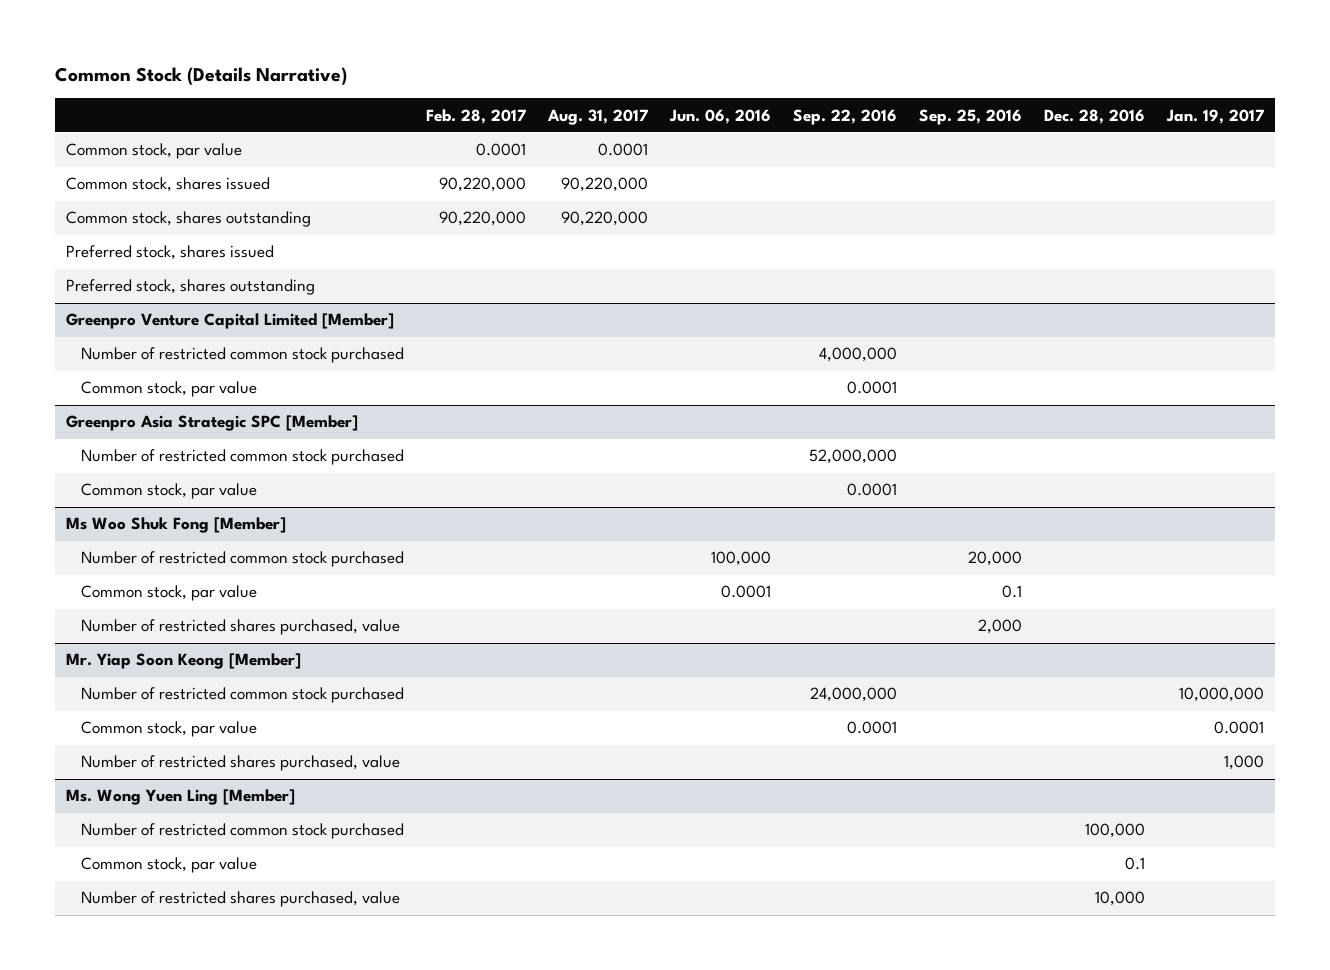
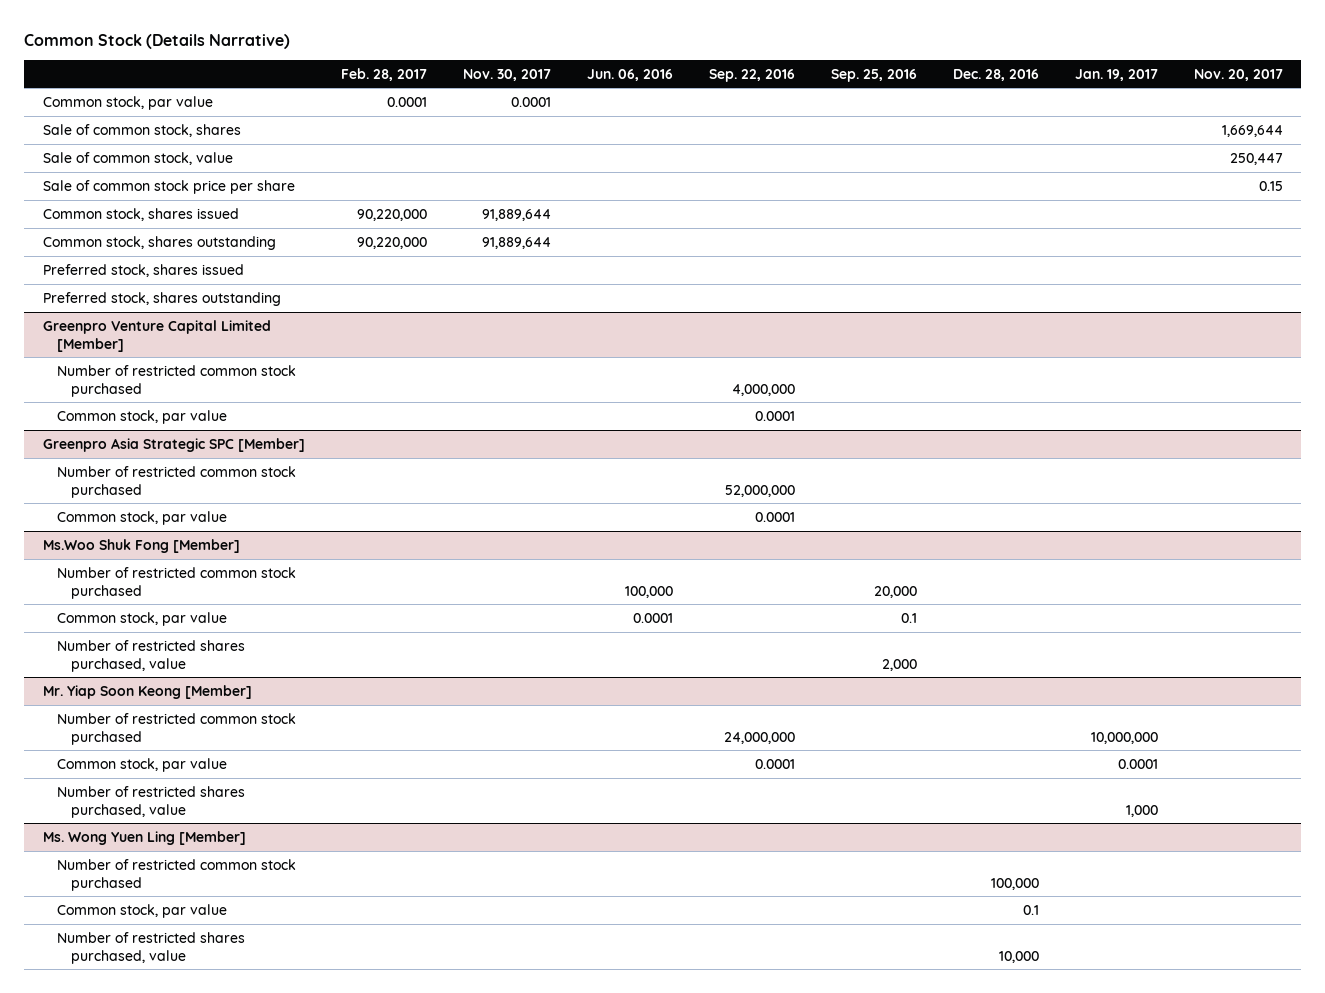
- | Feb. 28, 2017 | Aug. 31, 2017 | Jun. 06, 2016 | Sep. 22, 2016 | Sep. 25, 2016 | Dec. 28, 2016 | Jan. 19, 2017
+ | Feb. 28, 2017 | Nov. 30, 2017 | Jun. 06, 2016 | Sep. 22, 2016 | Sep. 25, 2016 | Dec. 28, 2016 | Jan. 19, 2017 | Nov. 20, 2017
+ Sale of common stock, shares | | | | | | | | 1,669,644
+ Sale of common stock, value | | | | | | | | 250,447
+ Sale of common stock price per share | | | | | | | | 0.15
- Ms Woo Shuk Fong [Member]
+ Ms.Woo Shuk Fong [Member]

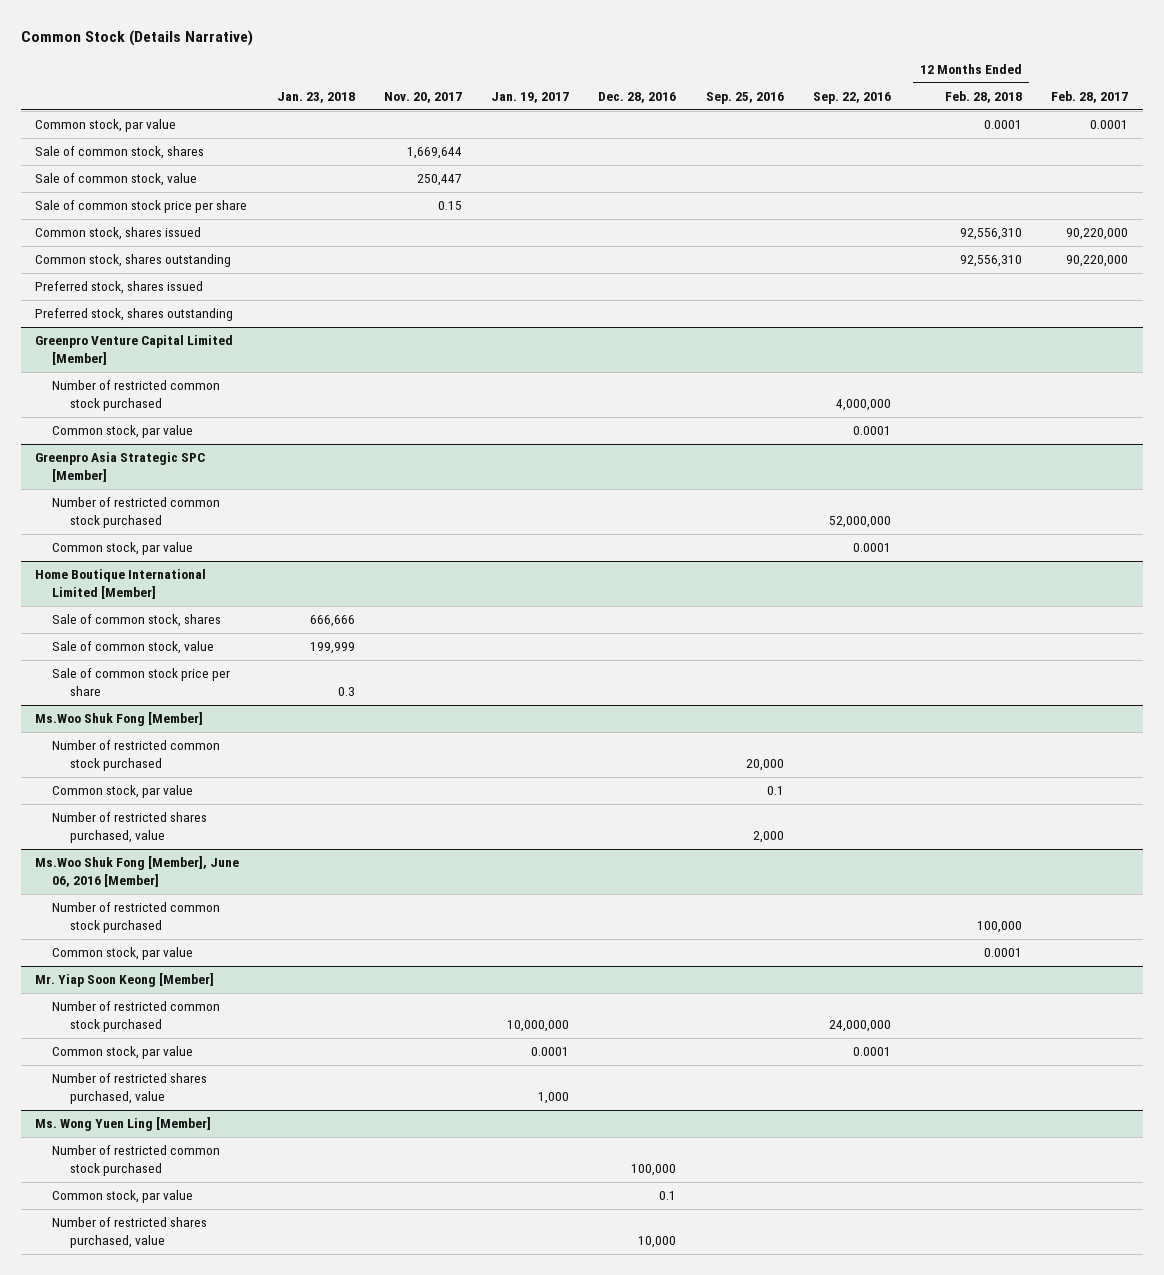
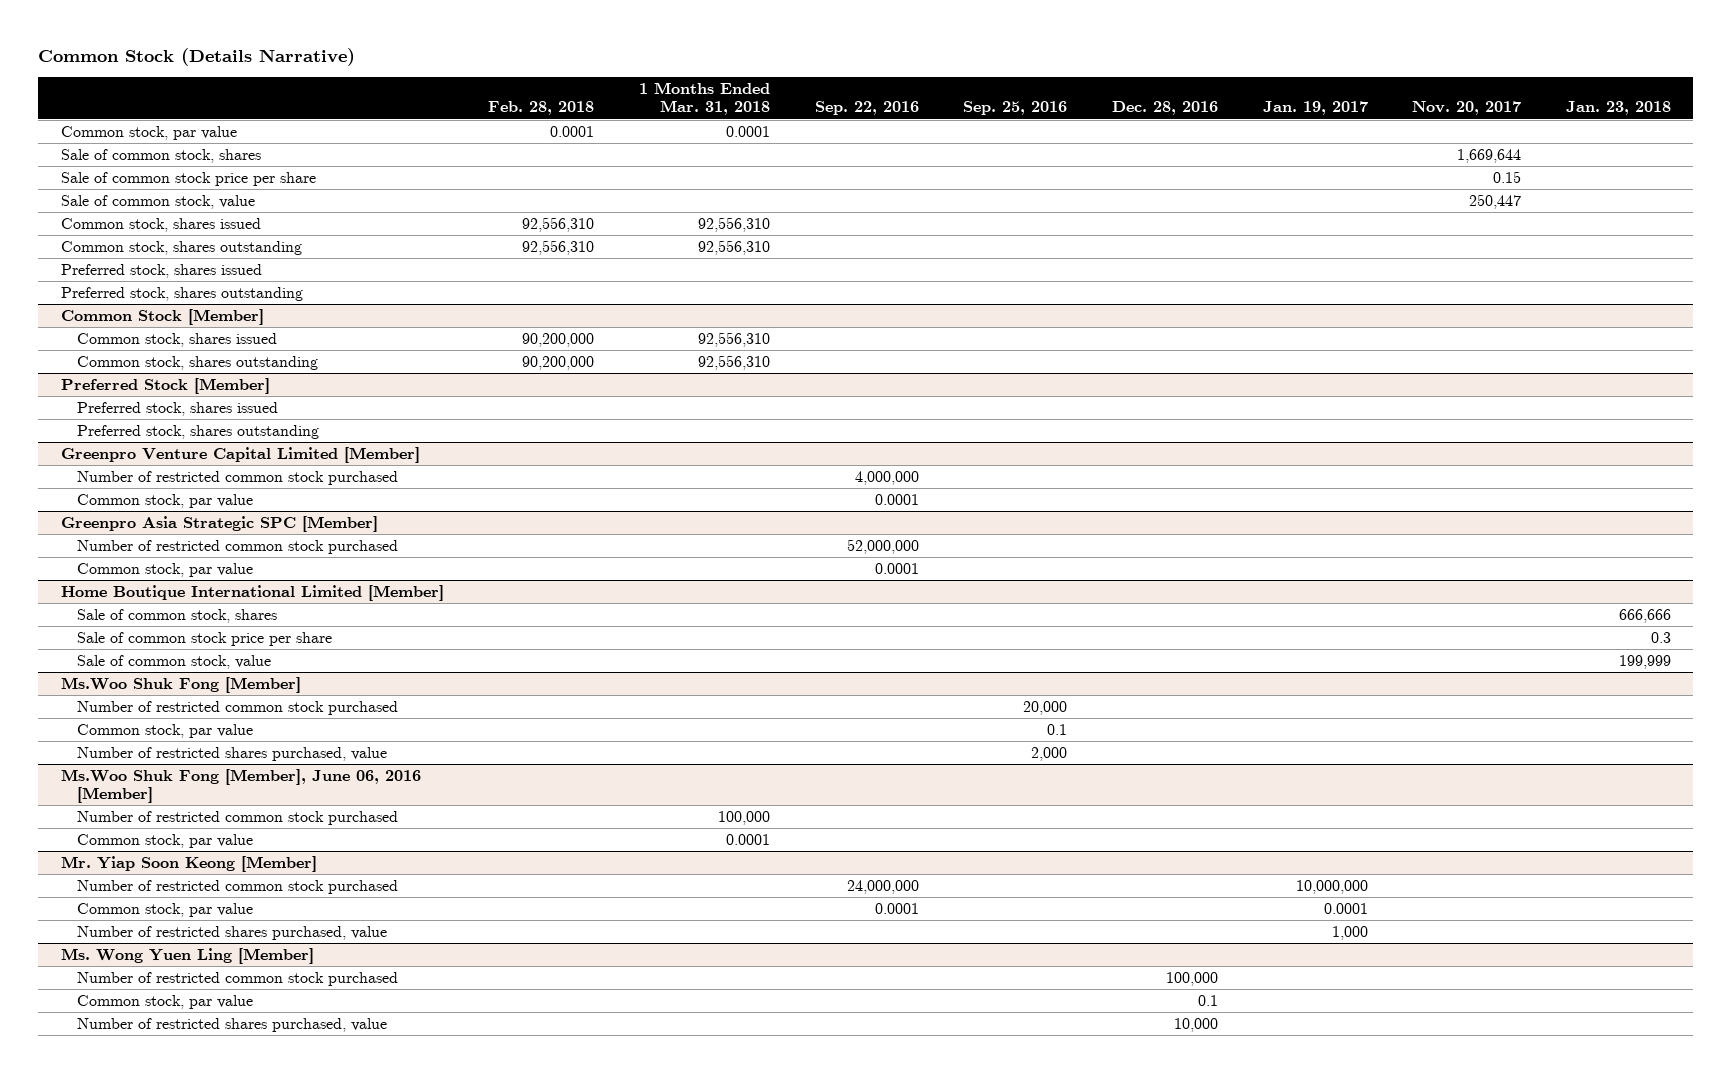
- | Jan. 23, 2018 | Nov. 20, 2017 | Jan. 19, 2017 | Dec. 28, 2016 | Sep. 25, 2016 | Sep. 22, 2016 | 12 Months Ended Feb. 28, 2018 | Feb. 28, 2017
+ | Feb. 28, 2018 | 1 Months Ended Mar. 31, 2018 | Sep. 22, 2016 | Sep. 25, 2016 | Dec. 28, 2016 | Jan. 19, 2017 | Nov. 20, 2017 | Jan. 23, 2018
moved down: Sale of common stock, value | | | | | | | 250,447 |
+ Common Stock [Member]
+ Common stock, shares issued | 90,200,000 | 92,556,310 | | | | | |
+ Common stock, shares outstanding | 90,200,000 | 92,556,310 | | | | | |
+ Preferred Stock [Member]
+ Preferred stock, shares issued
+ Preferred stock, shares outstanding
@ Home Boutique International Limited [Member]
moved down: Sale of common stock, value | | | | | | | | 199,999

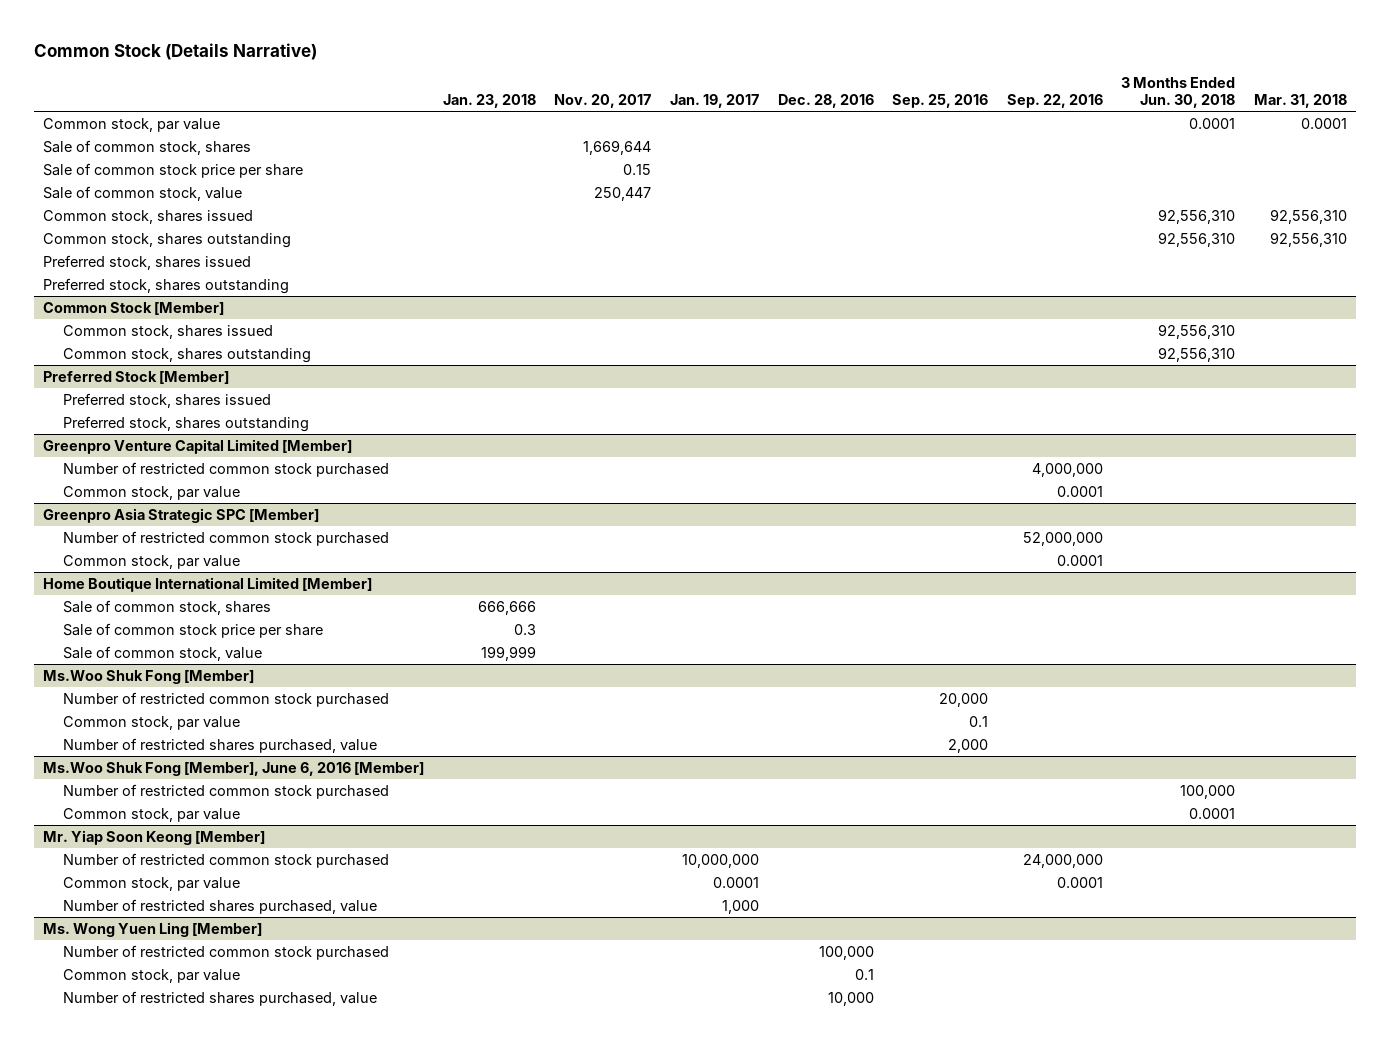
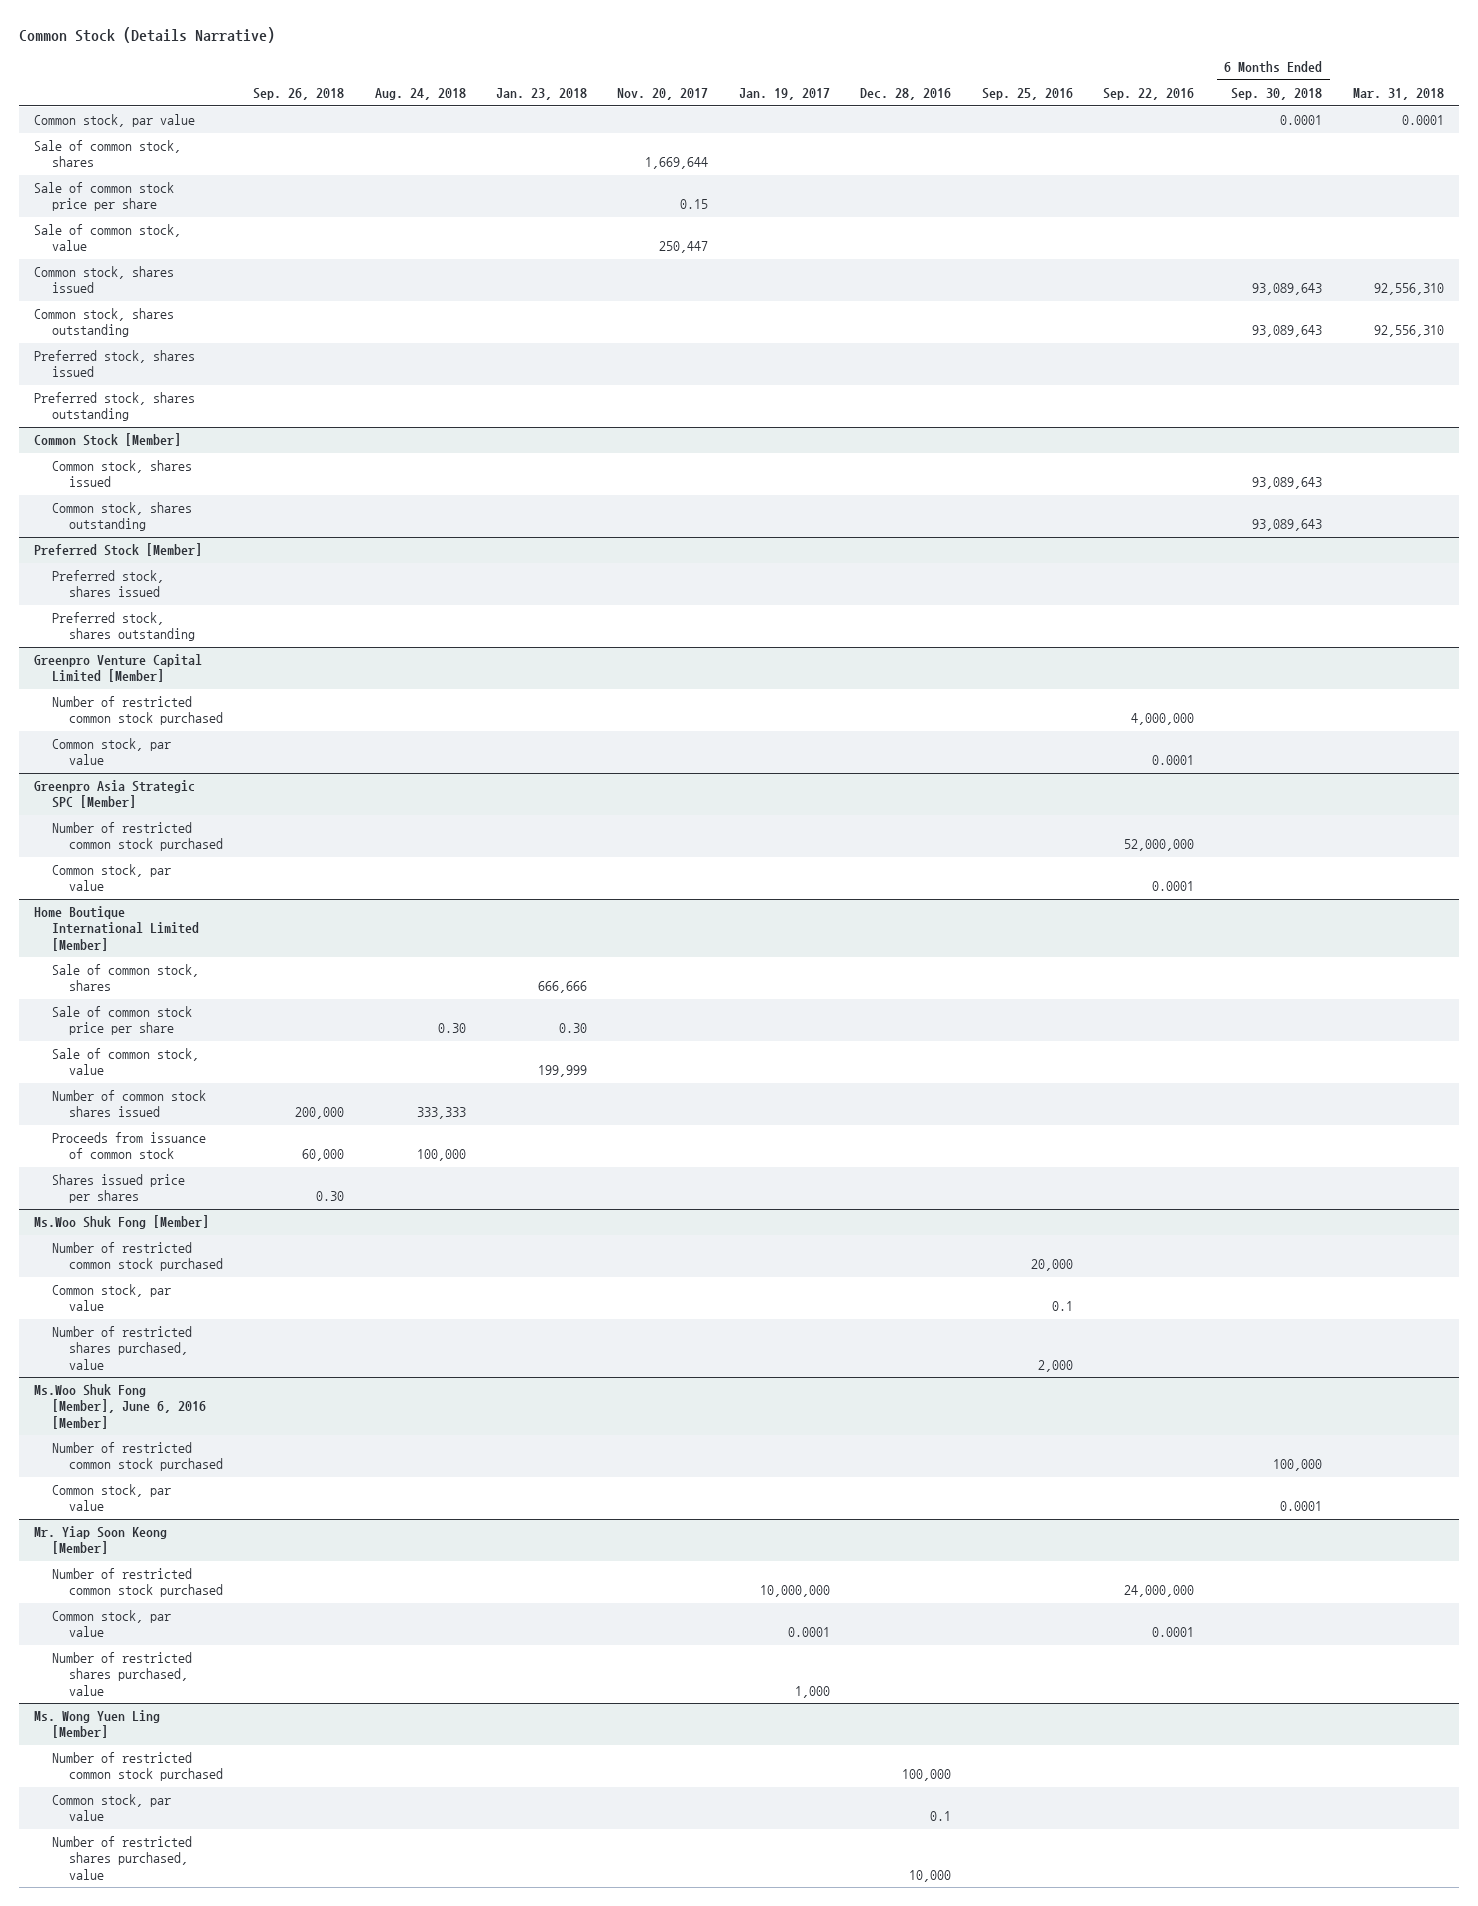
- | Jan. 23, 2018 | Nov. 20, 2017 | Jan. 19, 2017 | Dec. 28, 2016 | Sep. 25, 2016 | Sep. 22, 2016 | 3 Months Ended Jun. 30, 2018 | Mar. 31, 2018
+ | Sep. 26, 2018 | Aug. 24, 2018 | Jan. 23, 2018 | Nov. 20, 2017 | Jan. 19, 2017 | Dec. 28, 2016 | Sep. 25, 2016 | Sep. 22, 2016 | 6 Months Ended Sep. 30, 2018 | Mar. 31, 2018
@ Home Boutique International Limited [Member]
- Sale of common stock price per share | 0.3 | | | | | | |
+ Sale of common stock price per share | | 0.30 | 0.30 | | | | | | |
+ Number of common stock shares issued | 200,000 | 333,333 | | | | | | | |
+ Proceeds from issuance of common stock | 60,000 | 100,000 | | | | | | | |
+ Shares issued price per shares | 0.30 | | | | | | | | |

